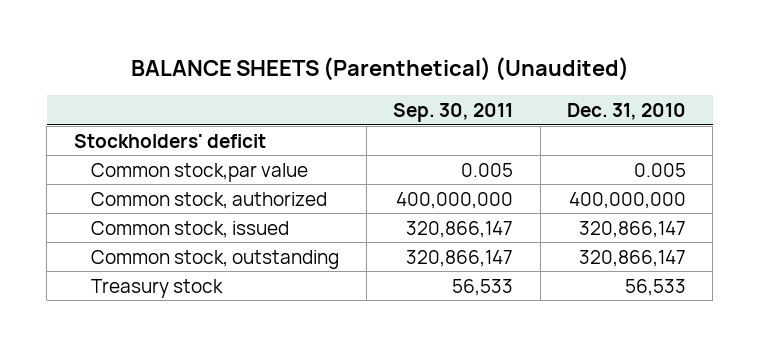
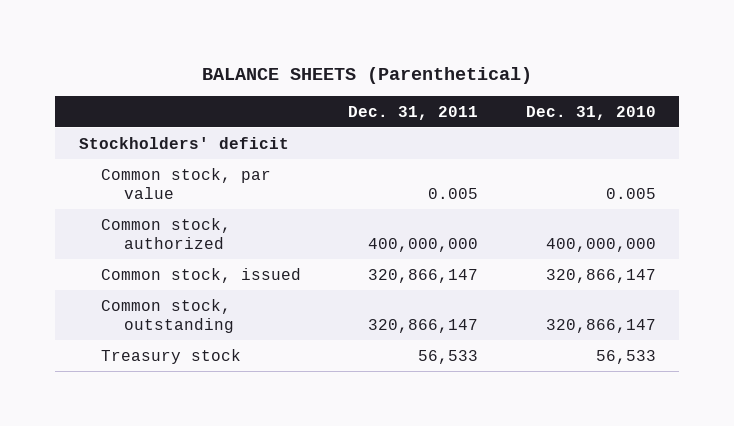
- BALANCE SHEETS (Parenthetical) (Unaudited)
+ BALANCE SHEETS (Parenthetical)
- | Sep. 30, 2011 | Dec. 31, 2010
+ | Dec. 31, 2011 | Dec. 31, 2010
- Common stock,par value | 0.005 | 0.005
+ Common stock, par value | 0.005 | 0.005

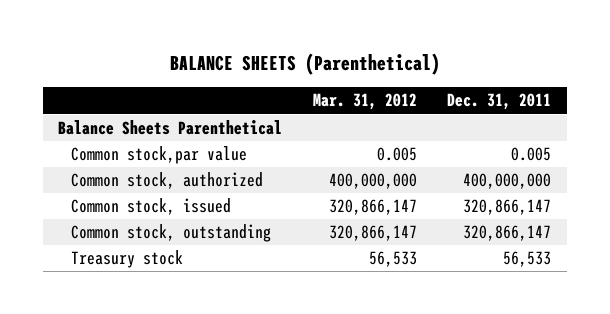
- | Dec. 31, 2011 | Dec. 31, 2010
+ | Mar. 31, 2012 | Dec. 31, 2011
- Stockholders' deficit
- Common stock, par value | 0.005 | 0.005
+ Balance Sheets Parenthetical
+ Common stock,par value | 0.005 | 0.005

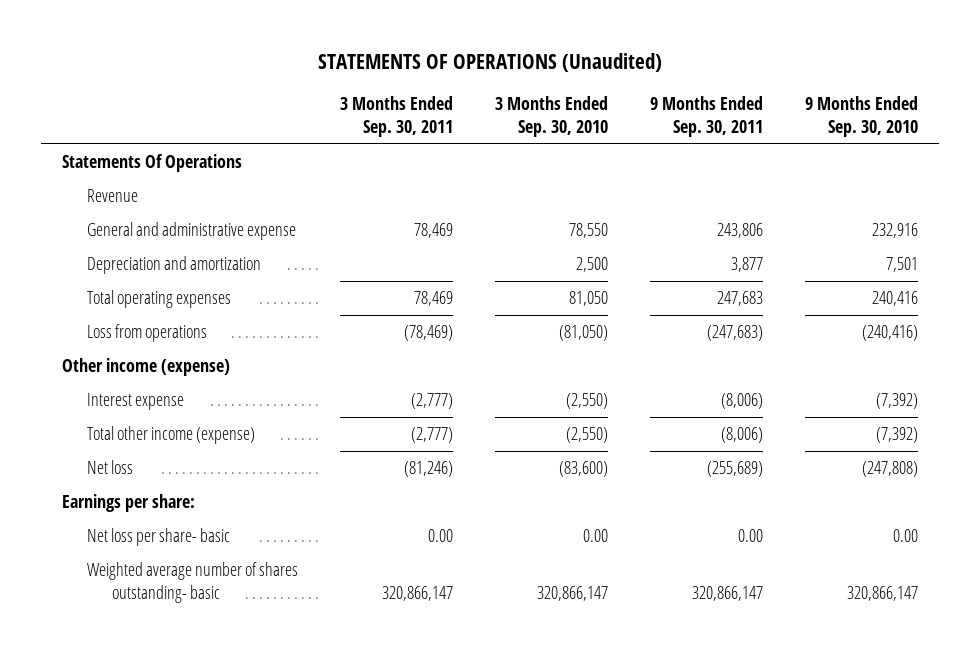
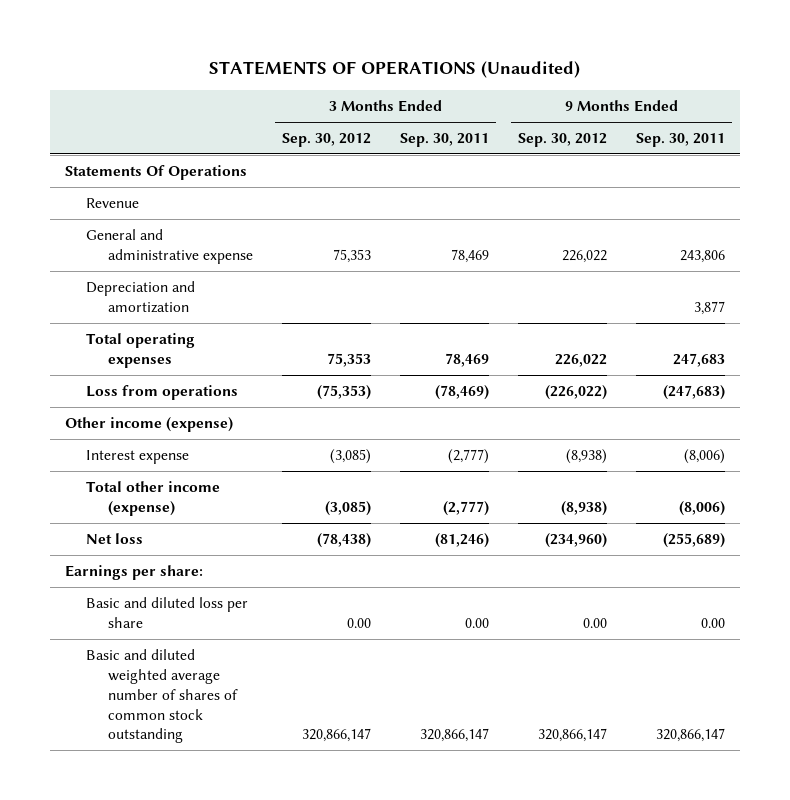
- | 3 Months Ended Sep. 30, 2011 | 3 Months Ended Sep. 30, 2010 | 9 Months Ended Sep. 30, 2011 | 9 Months Ended Sep. 30, 2010
+ | 3 Months Ended Sep. 30, 2012 | 3 Months Ended Sep. 30, 2011 | 9 Months Ended Sep. 30, 2012 | 9 Months Ended Sep. 30, 2011
- Net loss per share- basic | 0.00 | 0.00 | 0.00 | 0.00
- Weighted average number of shares outstanding- basic | 320,866,147 | 320,866,147 | 320,866,147 | 320,866,147
+ Basic and diluted loss per share | 0.00 | 0.00 | 0.00 | 0.00
+ Basic and diluted weighted average number of shares of common stock outstanding | 320,866,147 | 320,866,147 | 320,866,147 | 320,866,147

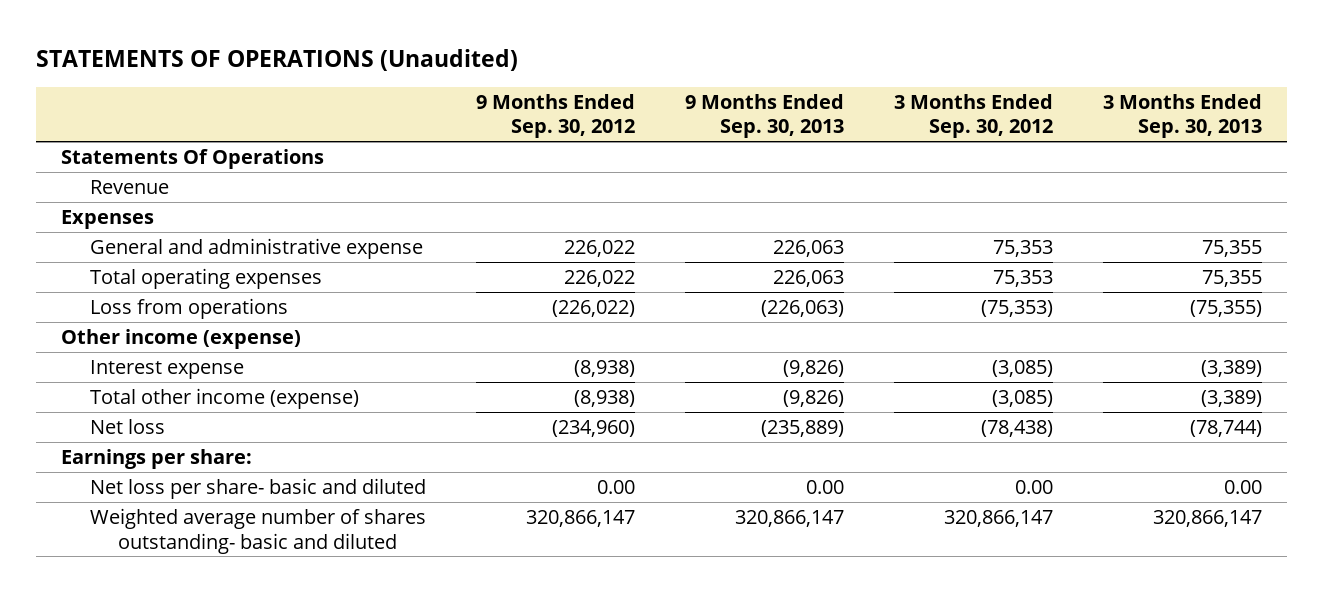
- | 3 Months Ended Sep. 30, 2012 | 3 Months Ended Sep. 30, 2011 | 9 Months Ended Sep. 30, 2012 | 9 Months Ended Sep. 30, 2011
+ | 9 Months Ended Sep. 30, 2012 | 9 Months Ended Sep. 30, 2013 | 3 Months Ended Sep. 30, 2012 | 3 Months Ended Sep. 30, 2013
+ Expenses
- Depreciation and amortization | | | | 3,877
- Basic and diluted loss per share | 0.00 | 0.00 | 0.00 | 0.00
- Basic and diluted weighted average number of shares of common stock outstanding | 320,866,147 | 320,866,147 | 320,866,147 | 320,866,147
+ Net loss per share- basic and diluted | 0.00 | 0.00 | 0.00 | 0.00
+ Weighted average number of shares outstanding- basic and diluted | 320,866,147 | 320,866,147 | 320,866,147 | 320,866,147

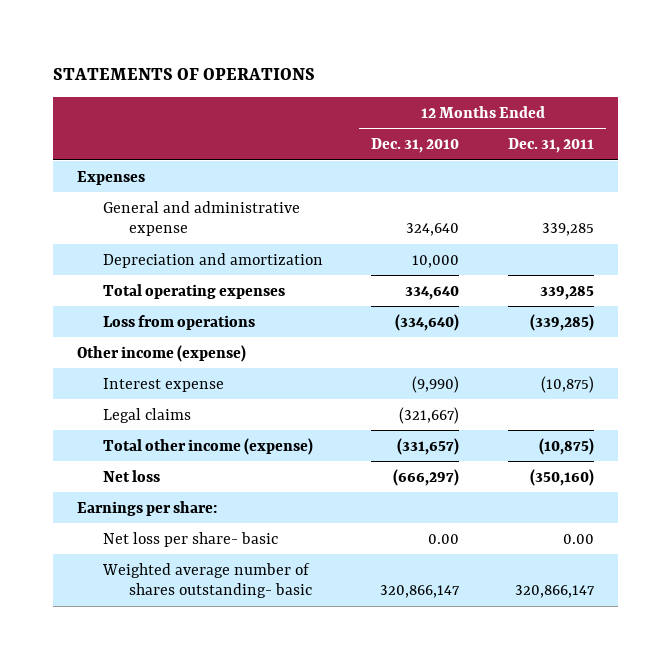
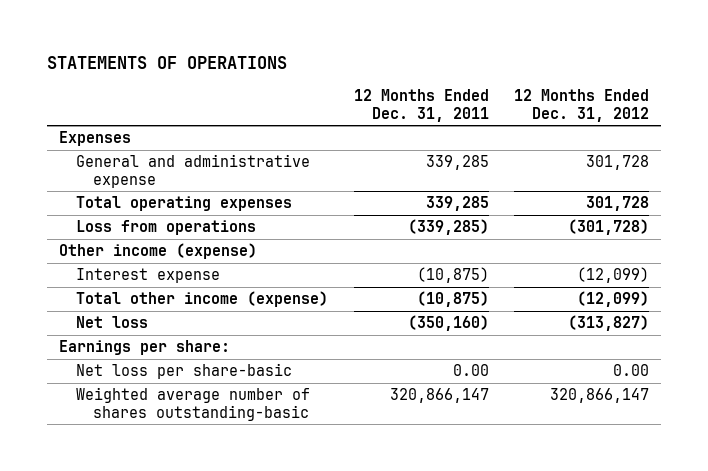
- | 12 Months Ended Dec. 31, 2010 | 12 Months Ended Dec. 31, 2011
+ | 12 Months Ended Dec. 31, 2011 | 12 Months Ended Dec. 31, 2012
- Depreciation and amortization | 10,000 |
- Legal claims | (321,667) |
- Net loss per share- basic | 0.00 | 0.00
- Weighted average number of shares outstanding- basic | 320,866,147 | 320,866,147
+ Net loss per share-basic | 0.00 | 0.00
+ Weighted average number of shares outstanding-basic | 320,866,147 | 320,866,147

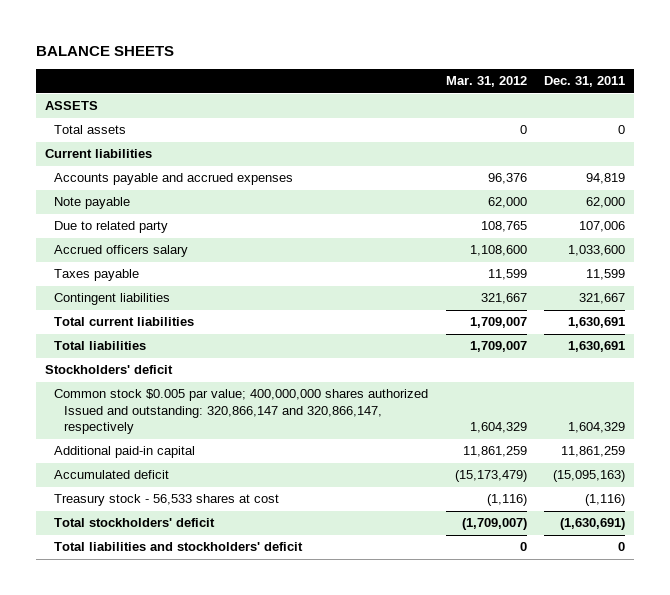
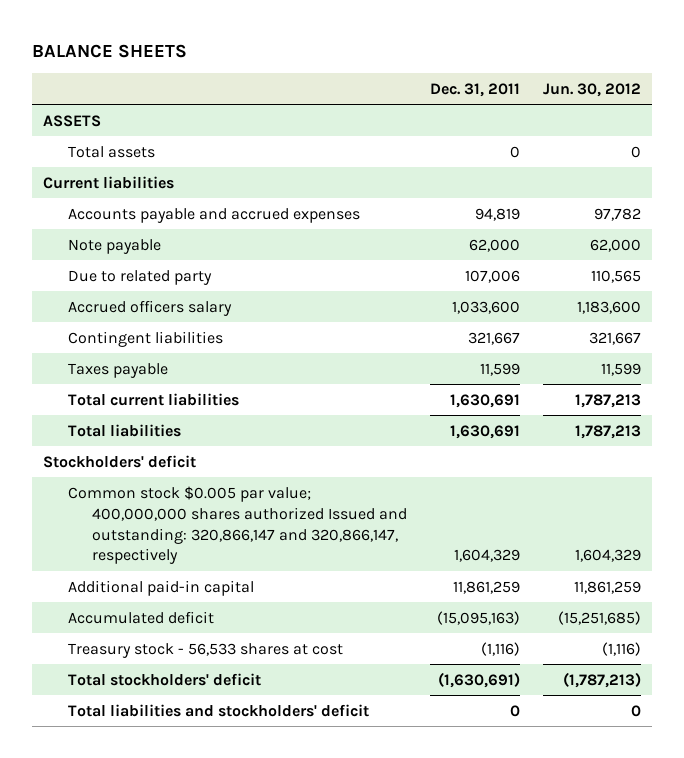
- | Mar. 31, 2012 | Dec. 31, 2011
+ | Dec. 31, 2011 | Jun. 30, 2012
moved down: Taxes payable | 11,599 | 11,599

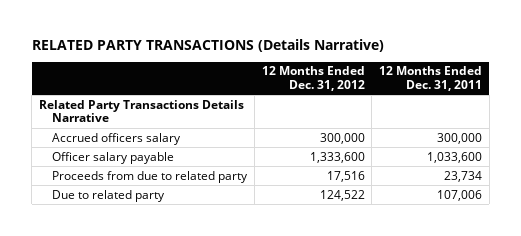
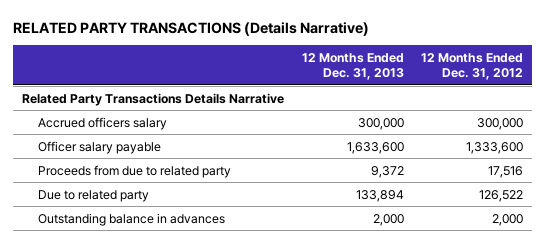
- | 12 Months Ended Dec. 31, 2012 | 12 Months Ended Dec. 31, 2011
+ | 12 Months Ended Dec. 31, 2013 | 12 Months Ended Dec. 31, 2012
- Due to related party | 124,522 | 107,006
+ Due to related party | 133,894 | 126,522
+ Outstanding balance in advances | 2,000 | 2,000

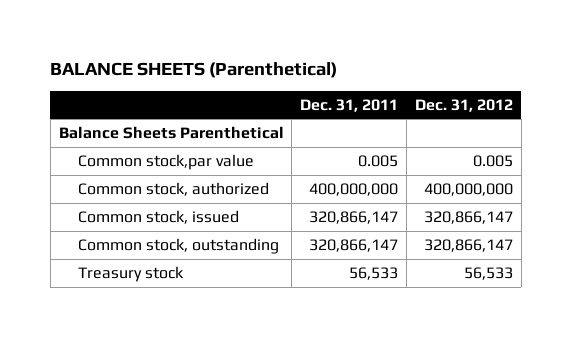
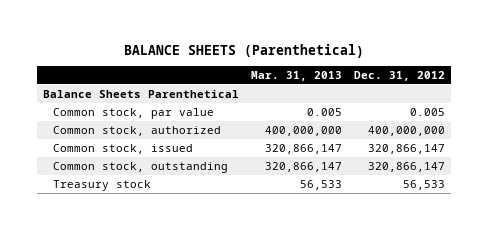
- | Dec. 31, 2011 | Dec. 31, 2012
+ | Mar. 31, 2013 | Dec. 31, 2012
- Common stock,par value | 0.005 | 0.005
+ Common stock, par value | 0.005 | 0.005

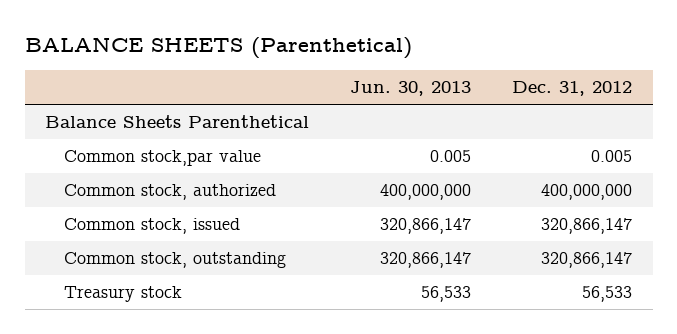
- | Mar. 31, 2013 | Dec. 31, 2012
+ | Jun. 30, 2013 | Dec. 31, 2012
- Common stock, par value | 0.005 | 0.005
+ Common stock,par value | 0.005 | 0.005

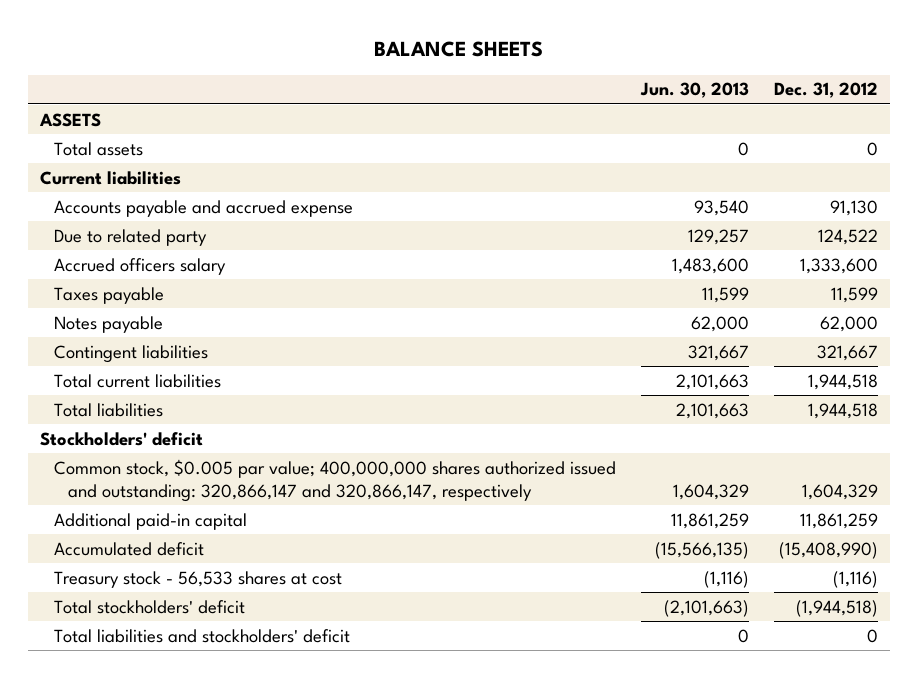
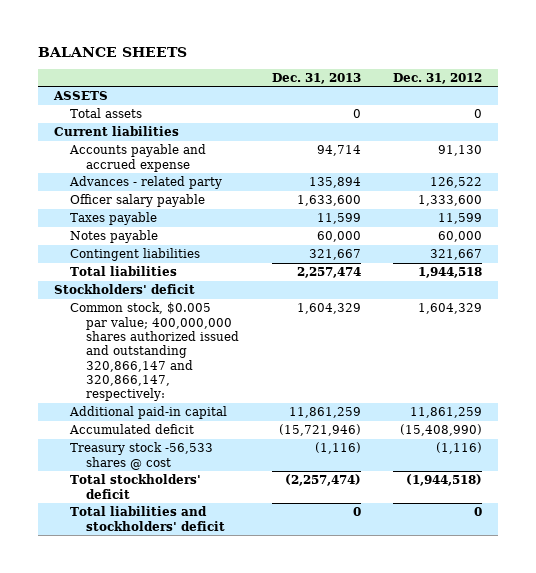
- | Jun. 30, 2013 | Dec. 31, 2012
+ | Dec. 31, 2013 | Dec. 31, 2012
- Due to related party | 129,257 | 124,522
- Accrued officers salary | 1,483,600 | 1,333,600
+ Advances - related party | 135,894 | 126,522
+ Officer salary payable | 1,633,600 | 1,333,600
- Notes payable | 62,000 | 62,000
+ Notes payable | 60,000 | 60,000
- Total current liabilities | 2,101,663 | 1,944,518
- Common stock, $0.005 par value; 400,000,000 shares authorized issued and outstanding: 320,866,147 and 320,866,147, respectively | 1,604,329 | 1,604,329
+ Common stock, $0.005 par value; 400,000,000 shares authorized issued and outstanding 320,866,147 and 320,866,147, respectively: | 1,604,329 | 1,604,329
- Treasury stock - 56,533 shares at cost | (1,116) | (1,116)
+ Treasury stock -56,533 shares @ cost | (1,116) | (1,116)

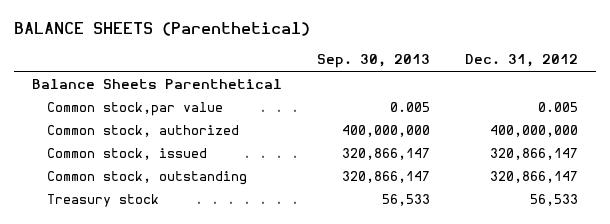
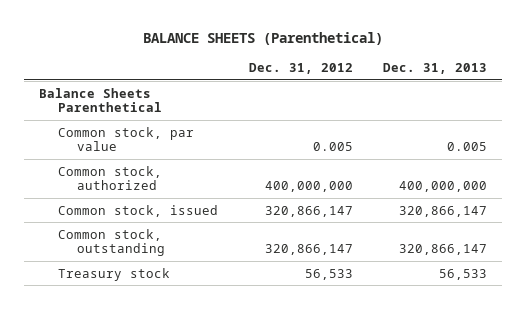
- | Sep. 30, 2013 | Dec. 31, 2012
+ | Dec. 31, 2012 | Dec. 31, 2013
- Common stock,par value | 0.005 | 0.005
+ Common stock, par value | 0.005 | 0.005

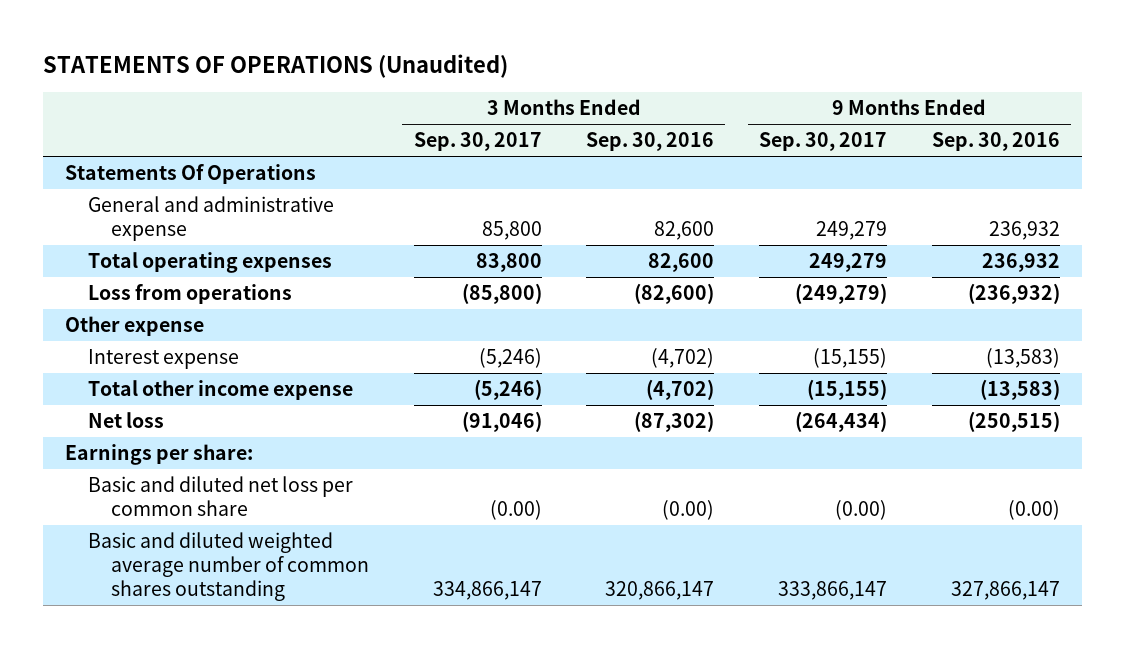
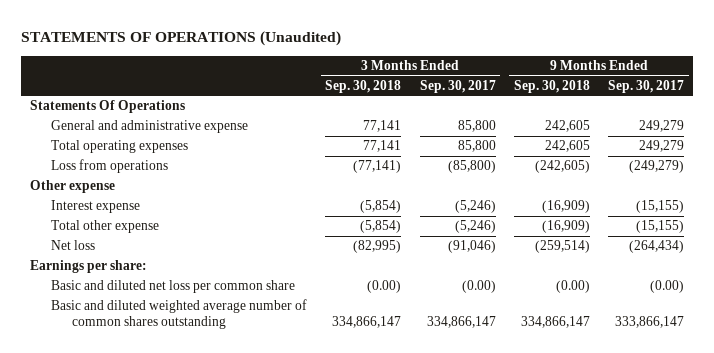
- | 3 Months Ended Sep. 30, 2017 | 3 Months Ended Sep. 30, 2016 | 9 Months Ended Sep. 30, 2017 | 9 Months Ended Sep. 30, 2016
+ | 3 Months Ended Sep. 30, 2018 | 3 Months Ended Sep. 30, 2017 | 9 Months Ended Sep. 30, 2018 | 9 Months Ended Sep. 30, 2017
- Total operating expenses | 83,800 | 82,600 | 249,279 | 236,932
+ Total operating expenses | 77,141 | 85,800 | 242,605 | 249,279
- Total other income expense | (5,246) | (4,702) | (15,155) | (13,583)
+ Total other expense | (5,854) | (5,246) | (16,909) | (15,155)

